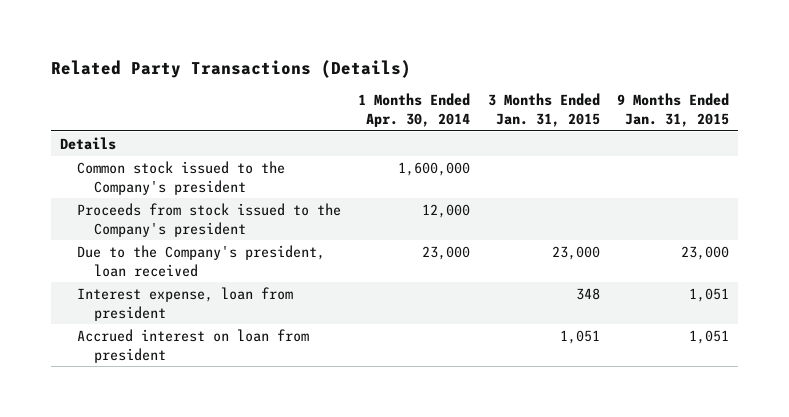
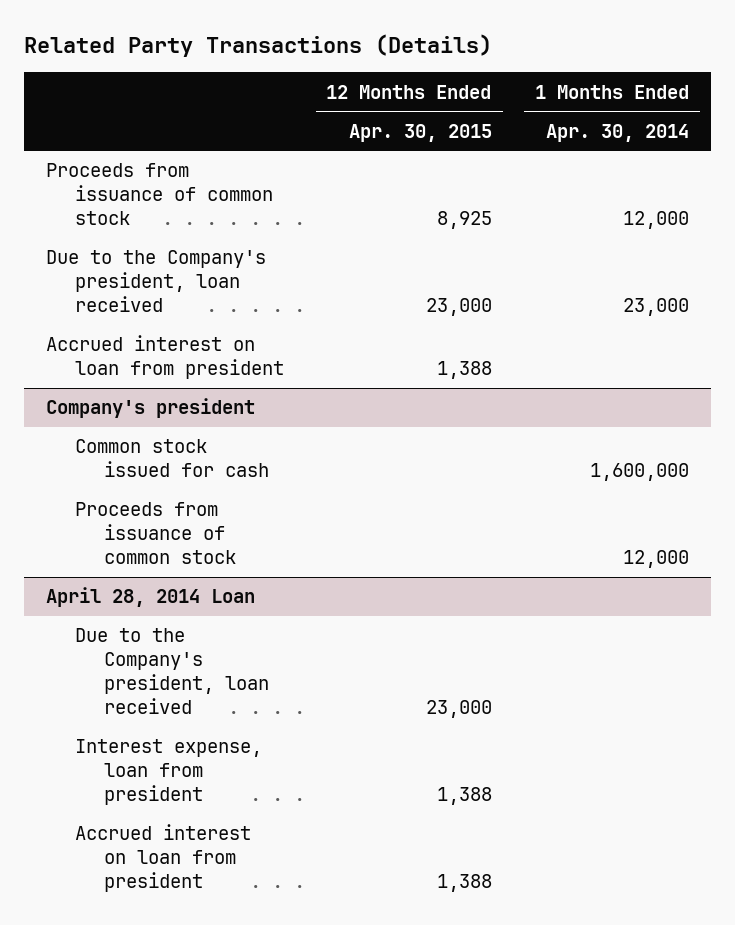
- | 1 Months Ended Apr. 30, 2014 | 3 Months Ended Jan. 31, 2015 | 9 Months Ended Jan. 31, 2015
+ | 12 Months Ended Apr. 30, 2015 | 1 Months Ended Apr. 30, 2014
- Details
- Common stock issued to the Company's president | 1,600,000 | |
- Proceeds from stock issued to the Company's president | 12,000 | |
+ Proceeds from issuance of common stock | 8,925 | 12,000
- Interest expense, loan from president | | 348 | 1,051
+ Company's president
+ Common stock issued for cash | | 1,600,000
+ Proceeds from issuance of common stock | | 12,000
+ April 28, 2014 Loan
+ Due to the Company's president, loan received | 23,000 |
+ Interest expense, loan from president | 1,388 |
+ Accrued interest on loan from president | 1,388 |

